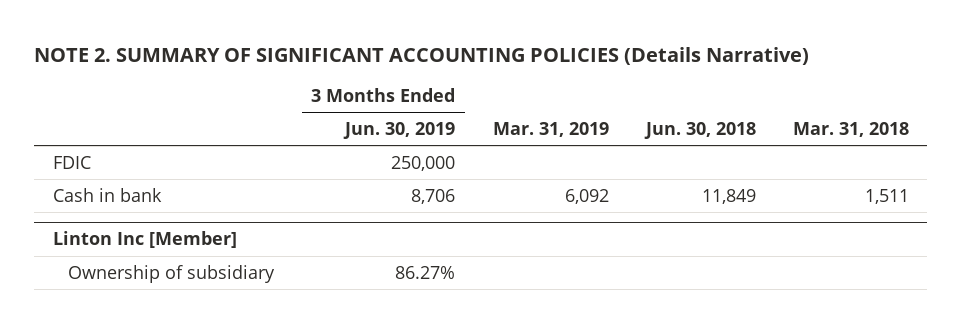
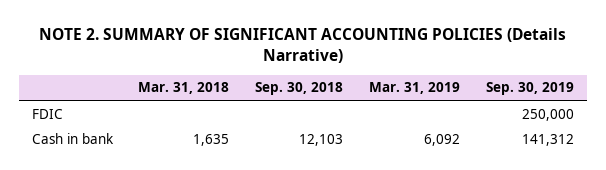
- | 3 Months Ended Jun. 30, 2019 | Mar. 31, 2019 | Jun. 30, 2018 | Mar. 31, 2018
+ | Mar. 31, 2018 | Sep. 30, 2018 | Mar. 31, 2019 | Sep. 30, 2019
- Cash in bank | 8,706 | 6,092 | 11,849 | 1,511
- Linton Inc [Member]
- Ownership of subsidiary | 86.27% | | |
+ Cash in bank | 1,635 | 12,103 | 6,092 | 141,312

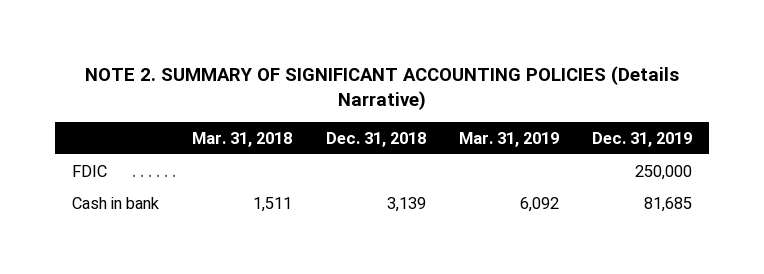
- | Mar. 31, 2018 | Sep. 30, 2018 | Mar. 31, 2019 | Sep. 30, 2019
+ | Mar. 31, 2018 | Dec. 31, 2018 | Mar. 31, 2019 | Dec. 31, 2019
- Cash in bank | 1,635 | 12,103 | 6,092 | 141,312
+ Cash in bank | 1,511 | 3,139 | 6,092 | 81,685

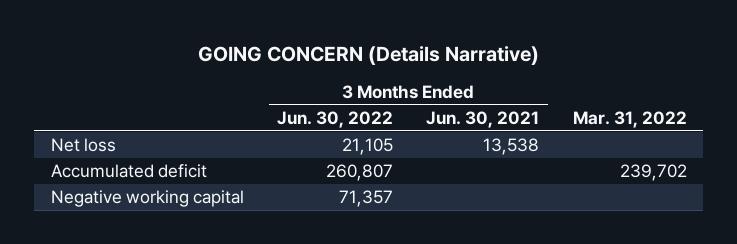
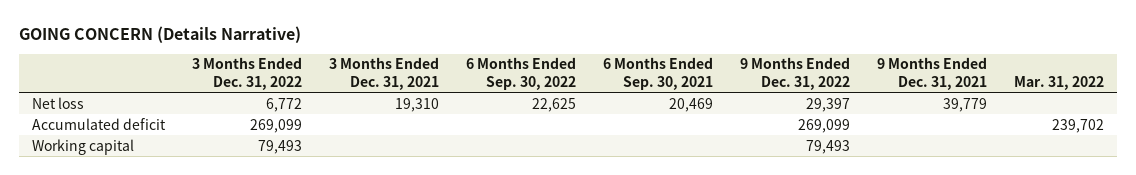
- | 3 Months Ended Jun. 30, 2022 | 3 Months Ended Jun. 30, 2021 | Mar. 31, 2022
+ | 3 Months Ended Dec. 31, 2022 | 3 Months Ended Dec. 31, 2021 | 6 Months Ended Sep. 30, 2022 | 6 Months Ended Sep. 30, 2021 | 9 Months Ended Dec. 31, 2022 | 9 Months Ended Dec. 31, 2021 | Mar. 31, 2022
- Negative working capital | 71,357 | |
+ Working capital | 79,493 | | | | 79,493 | |

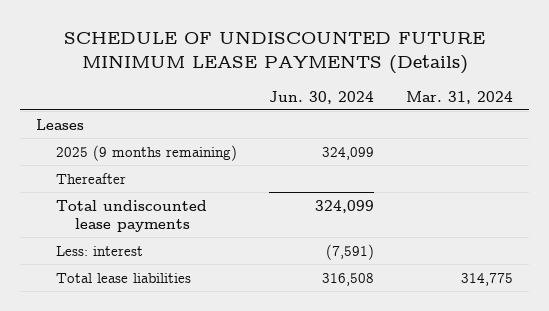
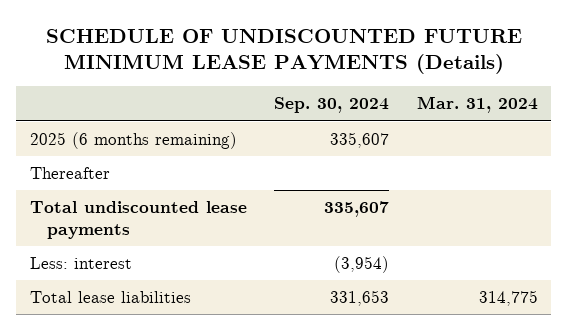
- | Jun. 30, 2024 | Mar. 31, 2024
+ | Sep. 30, 2024 | Mar. 31, 2024
- Leases
- 2025 (9 months remaining) | 324,099 |
+ 2025 (6 months remaining) | 335,607 |

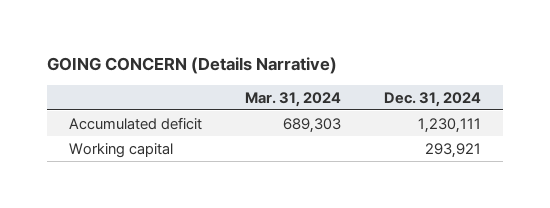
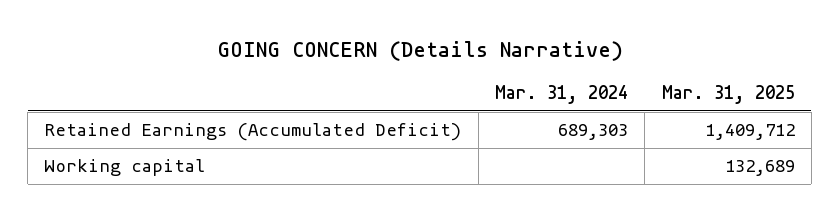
- | Mar. 31, 2024 | Dec. 31, 2024
+ | Mar. 31, 2024 | Mar. 31, 2025
- Accumulated deficit | 689,303 | 1,230,111
+ Retained Earnings (Accumulated Deficit) | 689,303 | 1,409,712

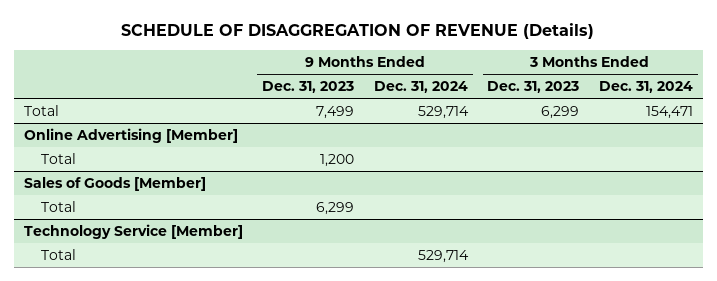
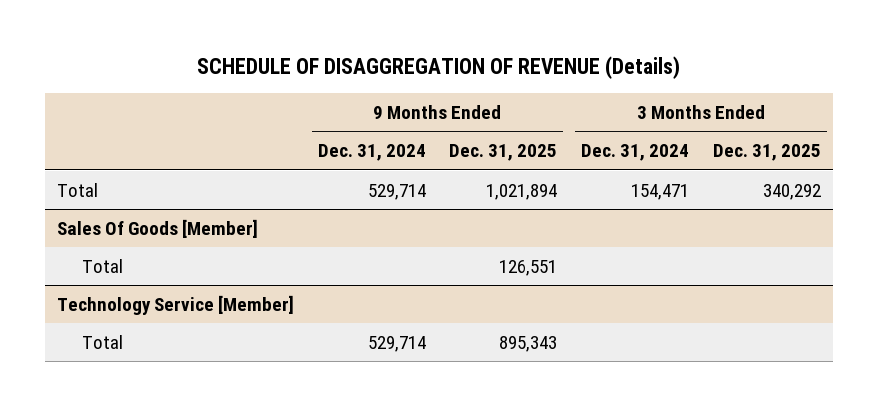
- | 9 Months Ended Dec. 31, 2023 | 9 Months Ended Dec. 31, 2024 | 3 Months Ended Dec. 31, 2023 | 3 Months Ended Dec. 31, 2024
+ | 9 Months Ended Dec. 31, 2024 | 9 Months Ended Dec. 31, 2025 | 3 Months Ended Dec. 31, 2024 | 3 Months Ended Dec. 31, 2025
- Online Advertising [Member]
- Total | 1,200 | | |
- Sales of Goods [Member]
+ Sales Of Goods [Member]

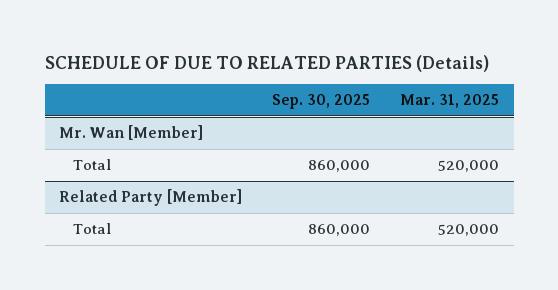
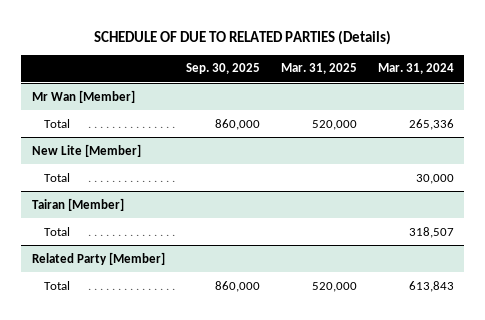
- | Sep. 30, 2025 | Mar. 31, 2025
+ | Sep. 30, 2025 | Mar. 31, 2025 | Mar. 31, 2024
- Mr. Wan [Member]
+ Mr Wan [Member]
+ New Lite [Member]
+ Total | | | 30,000
+ Tairan [Member]
+ Total | | | 318,507

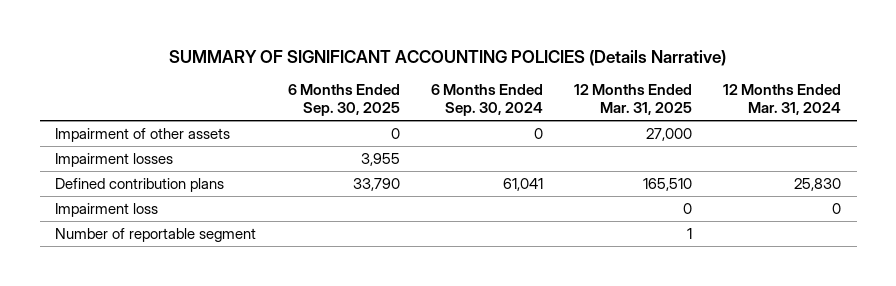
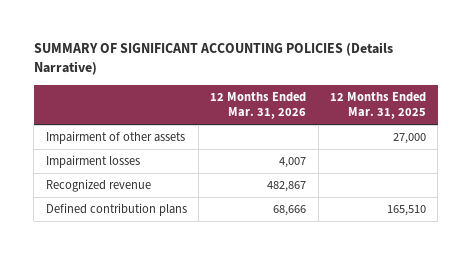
- | 6 Months Ended Sep. 30, 2025 | 6 Months Ended Sep. 30, 2024 | 12 Months Ended Mar. 31, 2025 | 12 Months Ended Mar. 31, 2024
+ | 12 Months Ended Mar. 31, 2026 | 12 Months Ended Mar. 31, 2025
+ Recognized revenue | 482,867 |
- Impairment loss | | | 0 | 0
- Number of reportable segment | | | 1 |

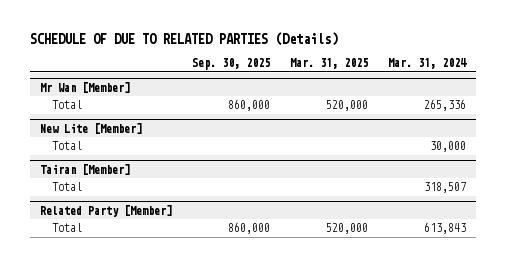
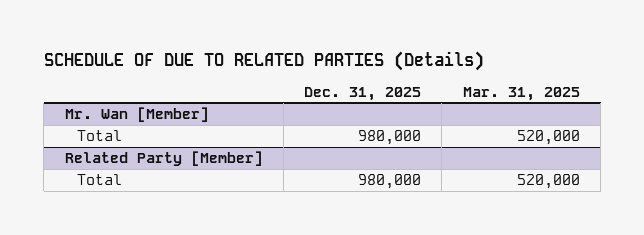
- | Sep. 30, 2025 | Mar. 31, 2025 | Mar. 31, 2024
+ | Dec. 31, 2025 | Mar. 31, 2025
- Mr Wan [Member]
+ Mr. Wan [Member]
- New Lite [Member]
- Total | | | 30,000
- Tairan [Member]
- Total | | | 318,507

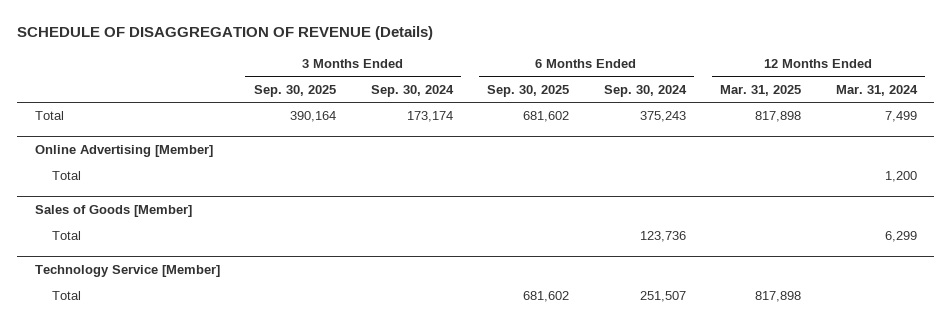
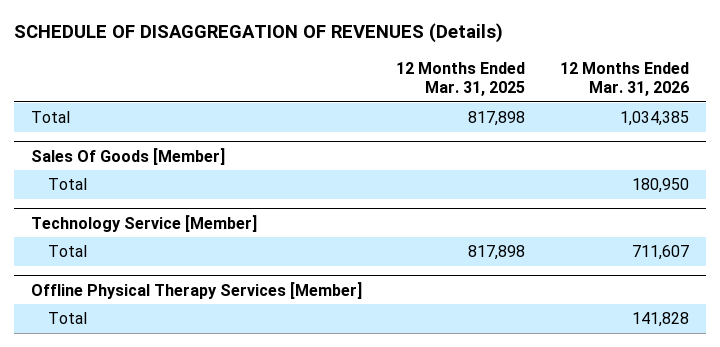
- SCHEDULE OF DISAGGREGATION OF REVENUE (Details)
+ SCHEDULE OF DISAGGREGATION OF REVENUES (Details)
- | 3 Months Ended Sep. 30, 2025 | 3 Months Ended Sep. 30, 2024 | 6 Months Ended Sep. 30, 2025 | 6 Months Ended Sep. 30, 2024 | 12 Months Ended Mar. 31, 2025 | 12 Months Ended Mar. 31, 2024
+ | 12 Months Ended Mar. 31, 2025 | 12 Months Ended Mar. 31, 2026
- Online Advertising [Member]
- Total | | | | | | 1,200
- Sales of Goods [Member]
+ Sales Of Goods [Member]
+ Offline Physical Therapy Services [Member]
+ Total | | 141,828

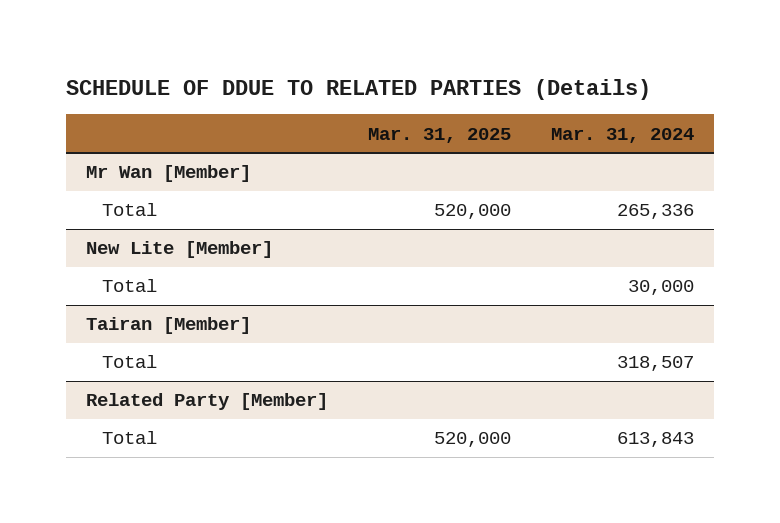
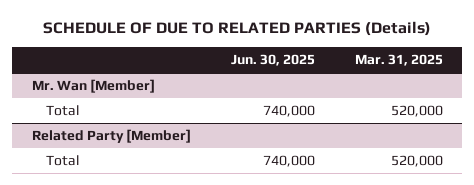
- SCHEDULE OF DDUE TO RELATED PARTIES (Details)
+ SCHEDULE OF DUE TO RELATED PARTIES (Details)
- | Mar. 31, 2025 | Mar. 31, 2024
+ | Jun. 30, 2025 | Mar. 31, 2025
- Mr Wan [Member]
+ Mr. Wan [Member]
- New Lite [Member]
- Total | | 30,000
- Tairan [Member]
- Total | | 318,507

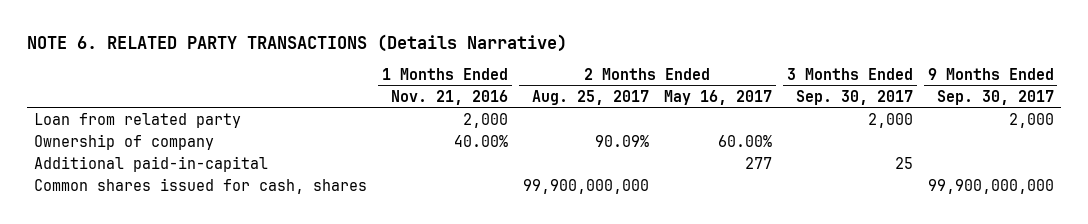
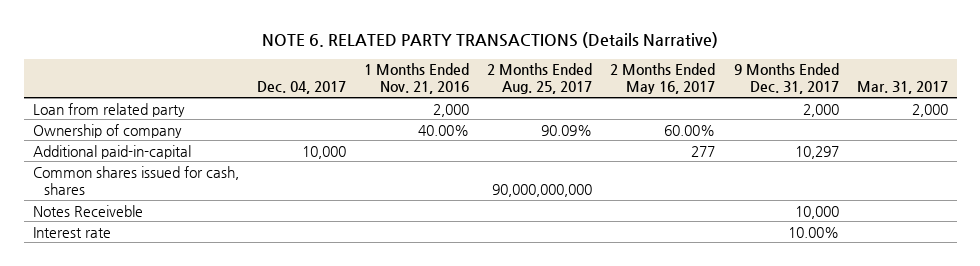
- | 1 Months Ended Nov. 21, 2016 | 2 Months Ended Aug. 25, 2017 | 2 Months Ended May 16, 2017 | 3 Months Ended Sep. 30, 2017 | 9 Months Ended Sep. 30, 2017
+ | Dec. 04, 2017 | 1 Months Ended Nov. 21, 2016 | 2 Months Ended Aug. 25, 2017 | 2 Months Ended May 16, 2017 | 9 Months Ended Dec. 31, 2017 | Mar. 31, 2017
- Common shares issued for cash, shares | | 99,900,000,000 | | | 99,900,000,000
+ Common shares issued for cash, shares | | | 90,000,000,000 | | |
+ Notes Receiveble | | | | | 10,000 |
+ Interest rate | | | | | 10.00% |

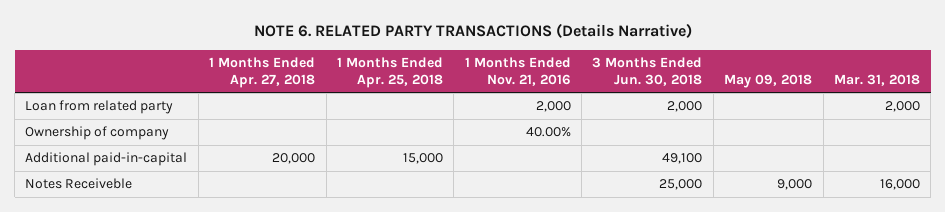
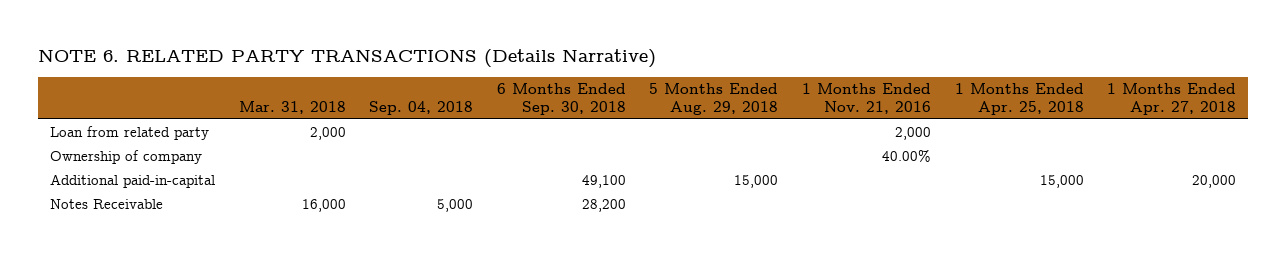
- | 1 Months Ended Apr. 27, 2018 | 1 Months Ended Apr. 25, 2018 | 1 Months Ended Nov. 21, 2016 | 3 Months Ended Jun. 30, 2018 | May 09, 2018 | Mar. 31, 2018
+ | Mar. 31, 2018 | Sep. 04, 2018 | 6 Months Ended Sep. 30, 2018 | 5 Months Ended Aug. 29, 2018 | 1 Months Ended Nov. 21, 2016 | 1 Months Ended Apr. 25, 2018 | 1 Months Ended Apr. 27, 2018
- Notes Receiveble | | | | 25,000 | 9,000 | 16,000
+ Notes Receivable | 16,000 | 5,000 | 28,200 | | | |

